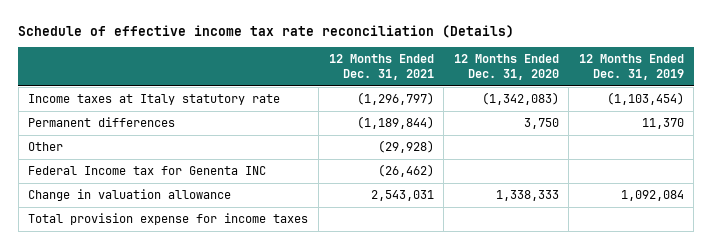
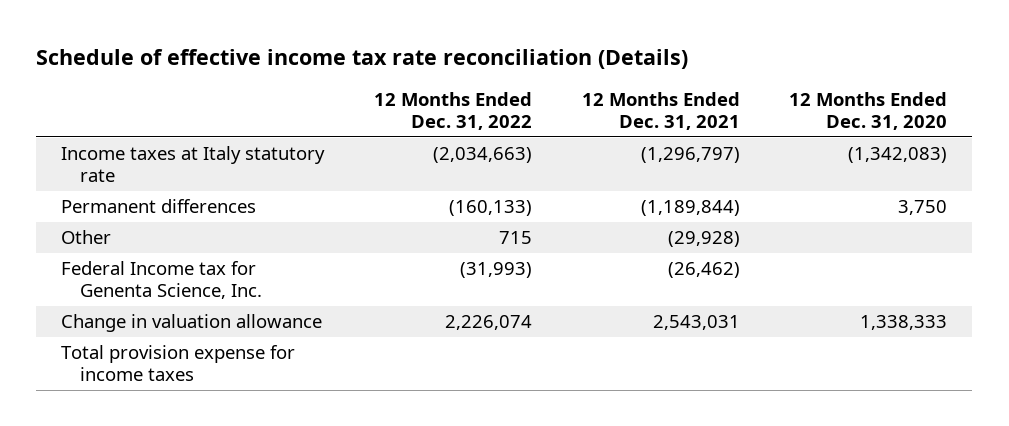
- | 12 Months Ended Dec. 31, 2021 | 12 Months Ended Dec. 31, 2020 | 12 Months Ended Dec. 31, 2019
+ | 12 Months Ended Dec. 31, 2022 | 12 Months Ended Dec. 31, 2021 | 12 Months Ended Dec. 31, 2020
- Federal Income tax for Genenta INC | (26,462) | |
+ Federal Income tax for Genenta Science, Inc. | (31,993) | (26,462) |

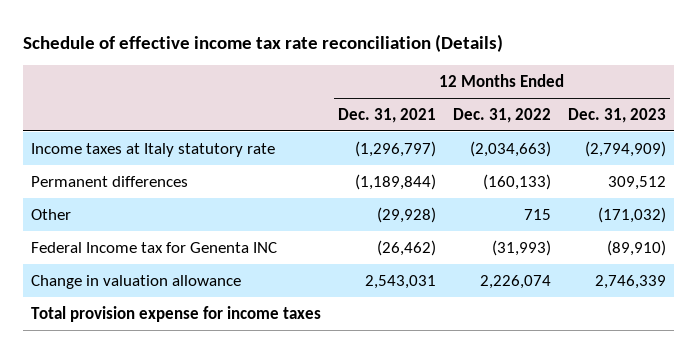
- | 12 Months Ended Dec. 31, 2022 | 12 Months Ended Dec. 31, 2021 | 12 Months Ended Dec. 31, 2020
+ | 12 Months Ended Dec. 31, 2021 | 12 Months Ended Dec. 31, 2022 | 12 Months Ended Dec. 31, 2023
- Federal Income tax for Genenta Science, Inc. | (31,993) | (26,462) |
+ Federal Income tax for Genenta INC | (26,462) | (31,993) | (89,910)

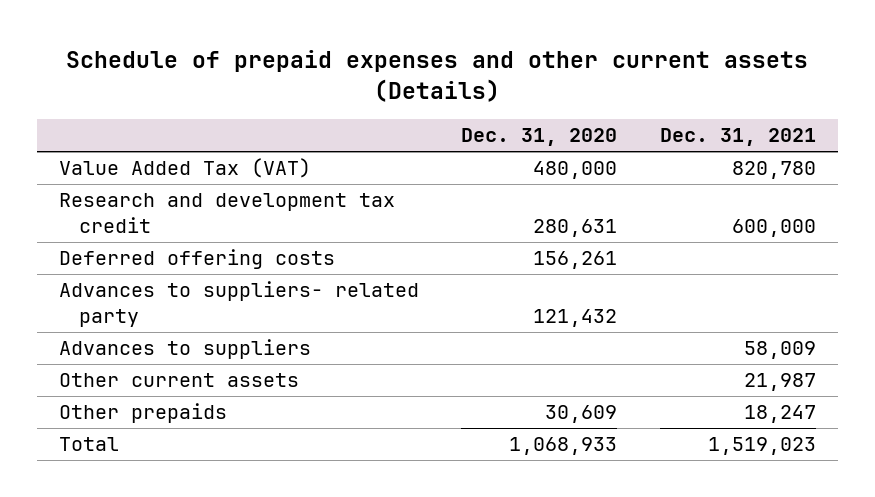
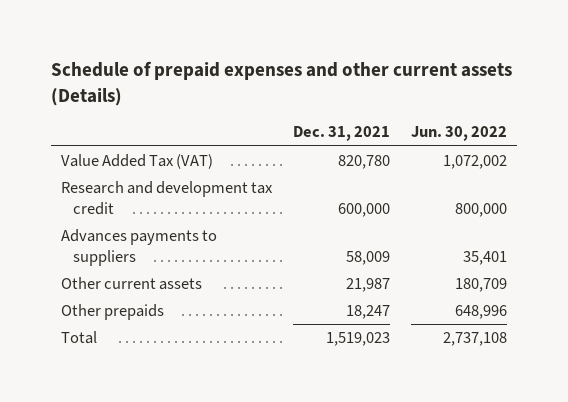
- | Dec. 31, 2020 | Dec. 31, 2021
+ | Dec. 31, 2021 | Jun. 30, 2022
- Deferred offering costs | 156,261 |
- Advances to suppliers- related party | 121,432 |
- Advances to suppliers | | 58,009
+ Advances payments to suppliers | 58,009 | 35,401

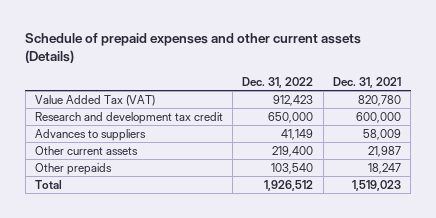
- | Dec. 31, 2021 | Jun. 30, 2022
+ | Dec. 31, 2022 | Dec. 31, 2021
- Advances payments to suppliers | 58,009 | 35,401
+ Advances to suppliers | 41,149 | 58,009

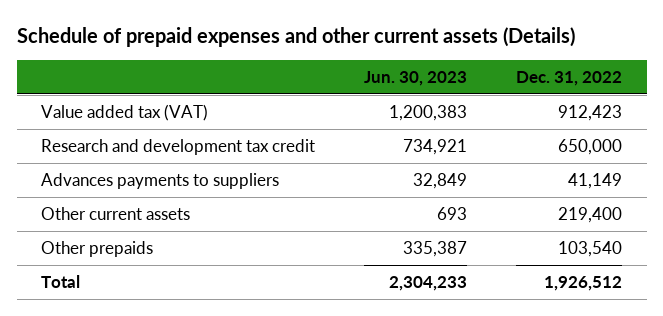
- | Dec. 31, 2022 | Dec. 31, 2021
+ | Jun. 30, 2023 | Dec. 31, 2022
- Value Added Tax (VAT) | 912,423 | 820,780
+ Value added tax (VAT) | 1,200,383 | 912,423
- Advances to suppliers | 41,149 | 58,009
+ Advances payments to suppliers | 32,849 | 41,149

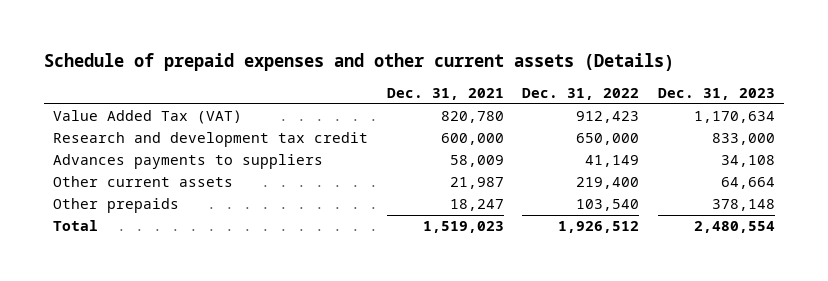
- | Jun. 30, 2023 | Dec. 31, 2022
+ | Dec. 31, 2021 | Dec. 31, 2022 | Dec. 31, 2023
- Value added tax (VAT) | 1,200,383 | 912,423
+ Value Added Tax (VAT) | 820,780 | 912,423 | 1,170,634

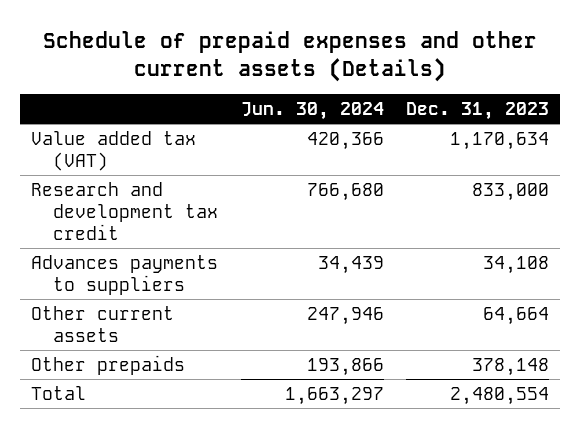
- | Dec. 31, 2021 | Dec. 31, 2022 | Dec. 31, 2023
+ | Jun. 30, 2024 | Dec. 31, 2023
- Value Added Tax (VAT) | 820,780 | 912,423 | 1,170,634
+ Value added tax (VAT) | 420,366 | 1,170,634

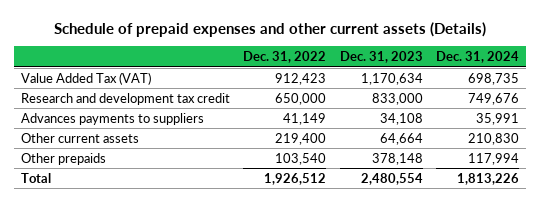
- | Jun. 30, 2024 | Dec. 31, 2023
+ | Dec. 31, 2022 | Dec. 31, 2023 | Dec. 31, 2024
- Value added tax (VAT) | 420,366 | 1,170,634
+ Value Added Tax (VAT) | 912,423 | 1,170,634 | 698,735

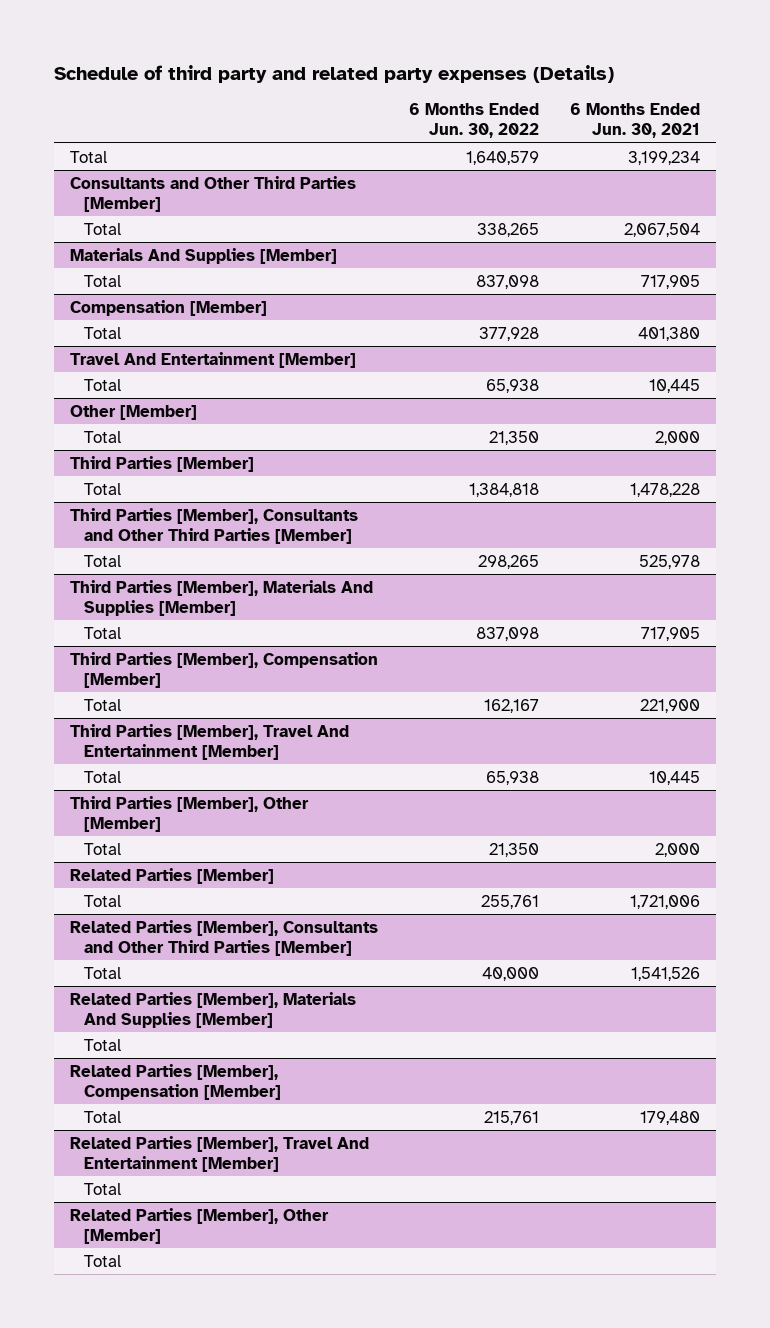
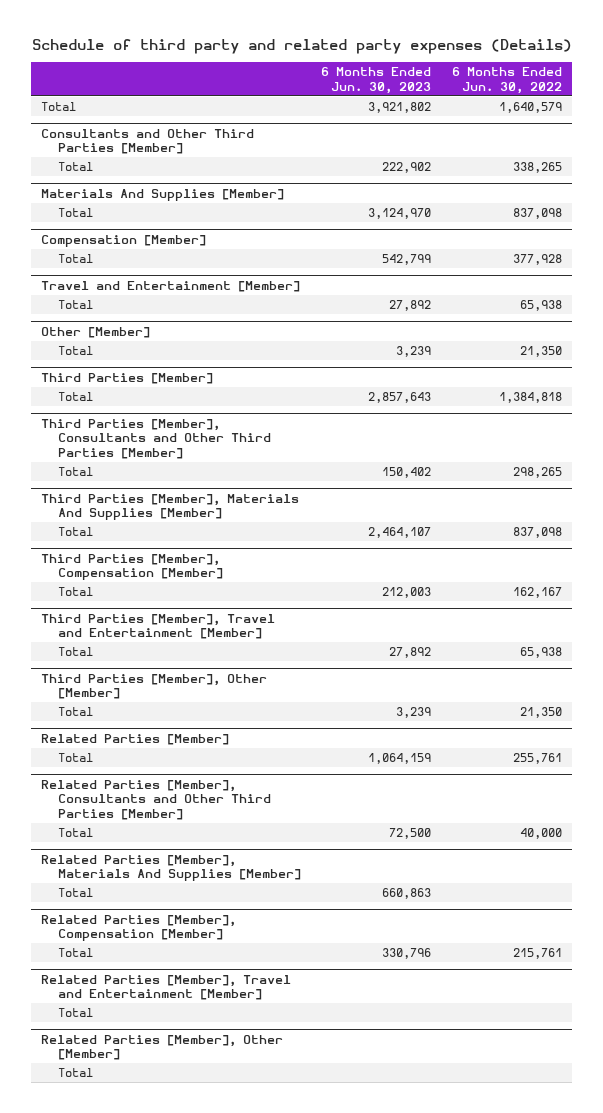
- | 6 Months Ended Jun. 30, 2022 | 6 Months Ended Jun. 30, 2021
+ | 6 Months Ended Jun. 30, 2023 | 6 Months Ended Jun. 30, 2022
- Travel And Entertainment [Member]
+ Travel and Entertainment [Member]
- Third Parties [Member], Travel And Entertainment [Member]
+ Third Parties [Member], Travel and Entertainment [Member]
- Related Parties [Member], Travel And Entertainment [Member]
+ Related Parties [Member], Travel and Entertainment [Member]

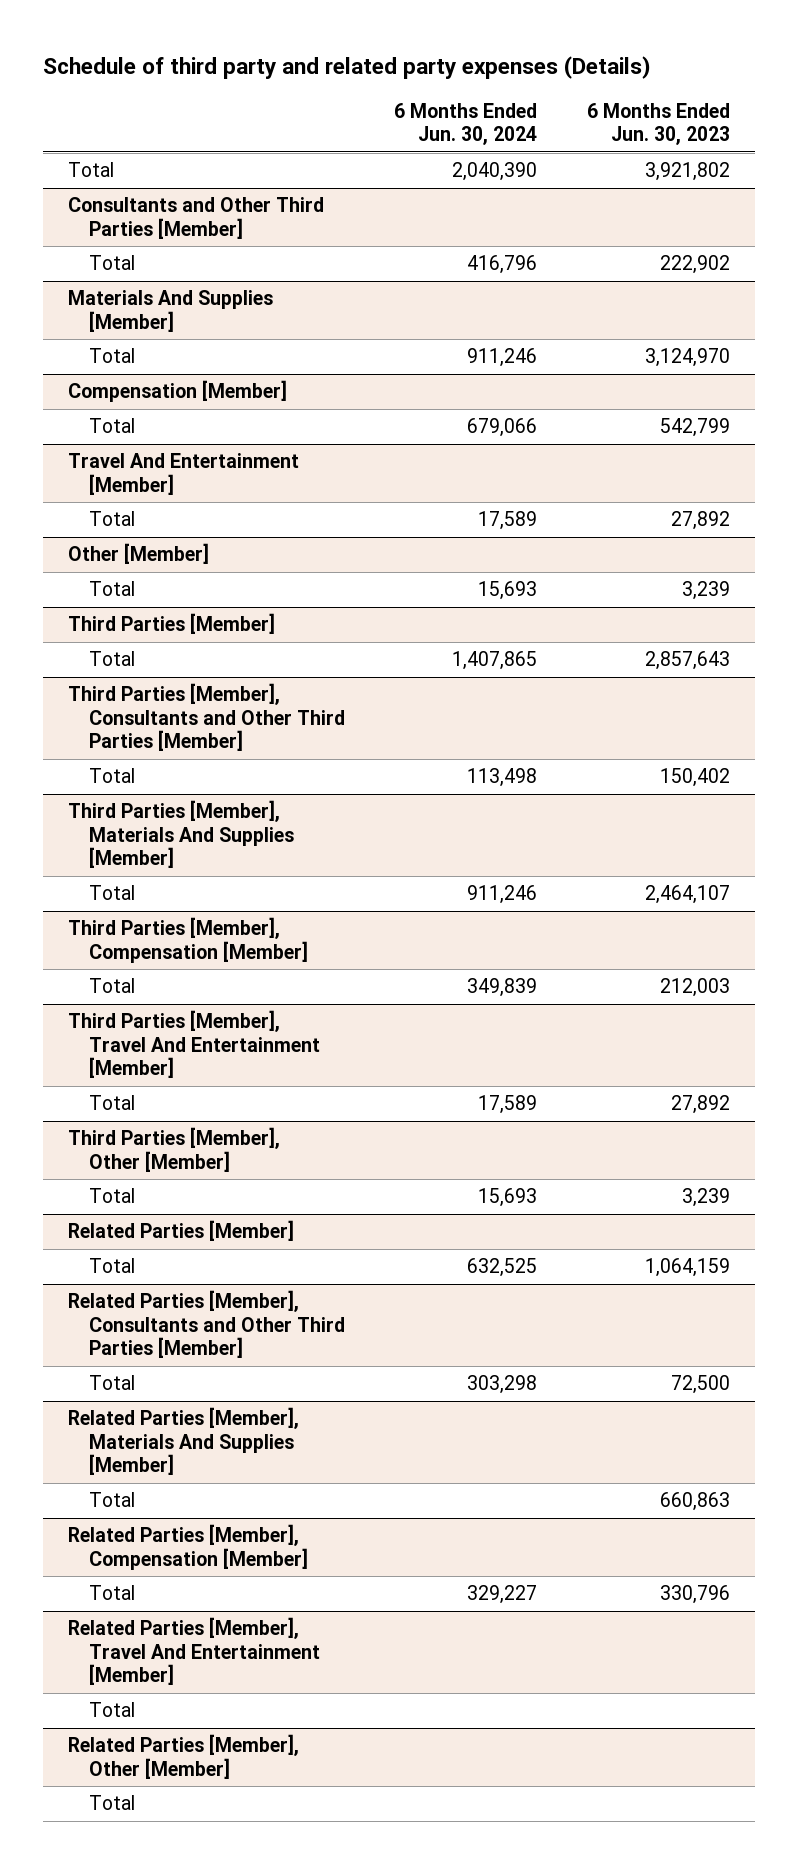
- | 6 Months Ended Jun. 30, 2023 | 6 Months Ended Jun. 30, 2022
+ | 6 Months Ended Jun. 30, 2024 | 6 Months Ended Jun. 30, 2023
- Travel and Entertainment [Member]
+ Travel And Entertainment [Member]
- Third Parties [Member], Travel and Entertainment [Member]
+ Third Parties [Member], Travel And Entertainment [Member]
- Related Parties [Member], Travel and Entertainment [Member]
+ Related Parties [Member], Travel And Entertainment [Member]

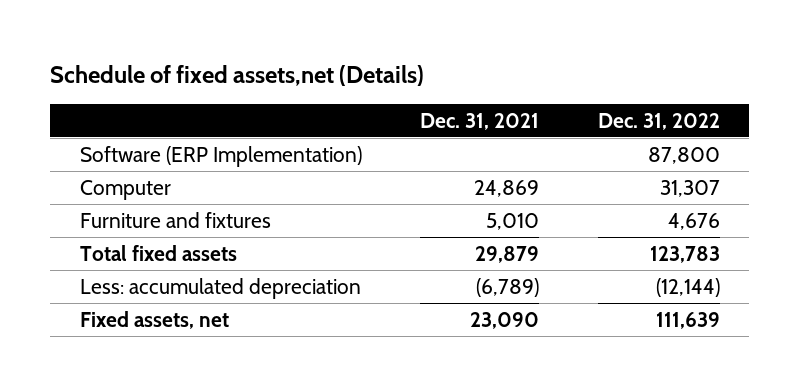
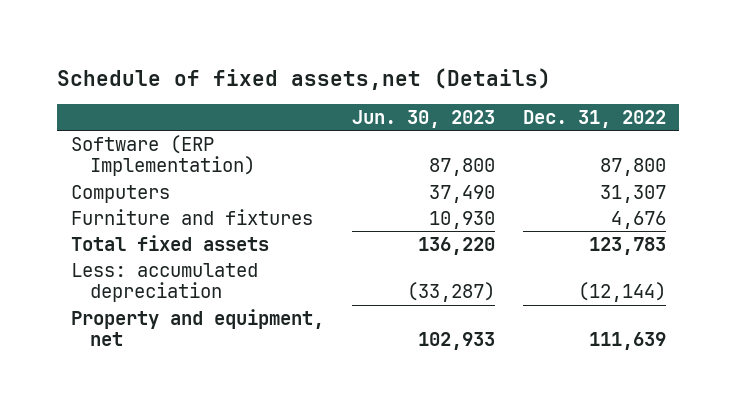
- | Dec. 31, 2021 | Dec. 31, 2022
+ | Jun. 30, 2023 | Dec. 31, 2022
- Computer | 24,869 | 31,307
+ Computers | 37,490 | 31,307
- Fixed assets, net | 23,090 | 111,639
+ Property and equipment, net | 102,933 | 111,639

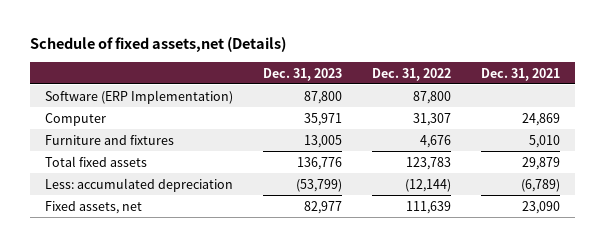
- | Jun. 30, 2023 | Dec. 31, 2022
+ | Dec. 31, 2023 | Dec. 31, 2022 | Dec. 31, 2021
- Computers | 37,490 | 31,307
+ Computer | 35,971 | 31,307 | 24,869
- Property and equipment, net | 102,933 | 111,639
+ Fixed assets, net | 82,977 | 111,639 | 23,090

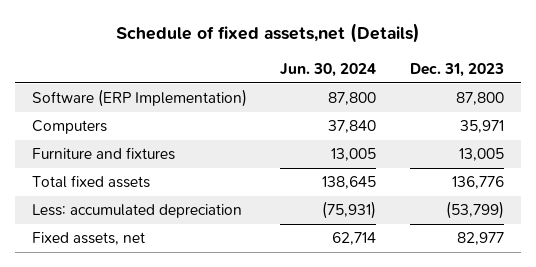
- | Dec. 31, 2023 | Dec. 31, 2022 | Dec. 31, 2021
+ | Jun. 30, 2024 | Dec. 31, 2023
- Computer | 35,971 | 31,307 | 24,869
+ Computers | 37,840 | 35,971

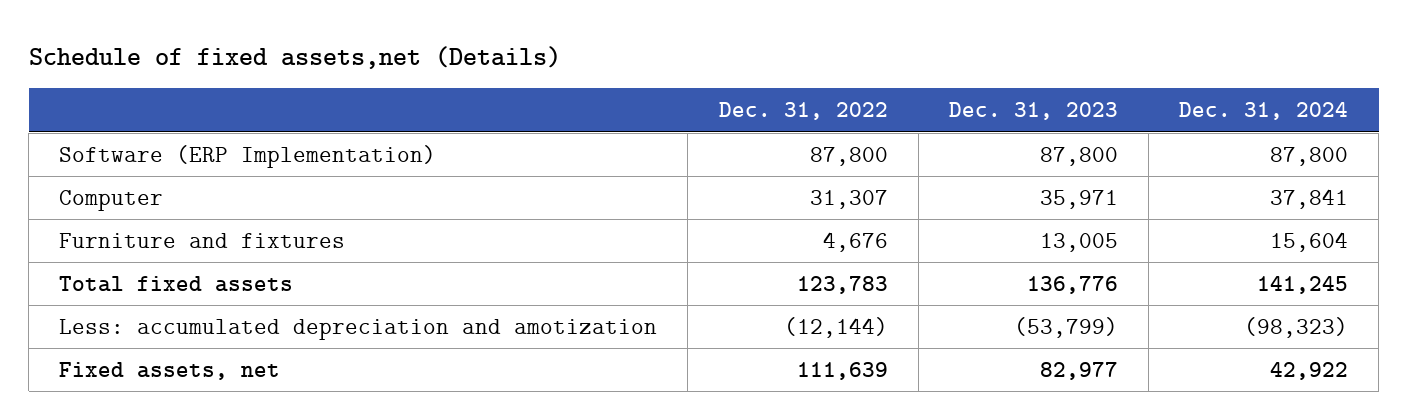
- | Jun. 30, 2024 | Dec. 31, 2023
+ | Dec. 31, 2022 | Dec. 31, 2023 | Dec. 31, 2024
- Computers | 37,840 | 35,971
+ Computer | 31,307 | 35,971 | 37,841
- Less: accumulated depreciation | (75,931) | (53,799)
+ Less: accumulated depreciation and amotization | (12,144) | (53,799) | (98,323)

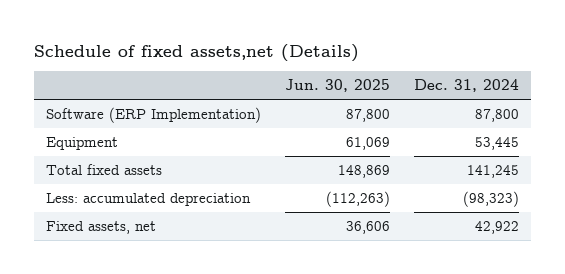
- | Dec. 31, 2022 | Dec. 31, 2023 | Dec. 31, 2024
+ | Jun. 30, 2025 | Dec. 31, 2024
- Computer | 31,307 | 35,971 | 37,841
- Furniture and fixtures | 4,676 | 13,005 | 15,604
+ Equipment | 61,069 | 53,445
- Less: accumulated depreciation and amotization | (12,144) | (53,799) | (98,323)
+ Less: accumulated depreciation | (112,263) | (98,323)

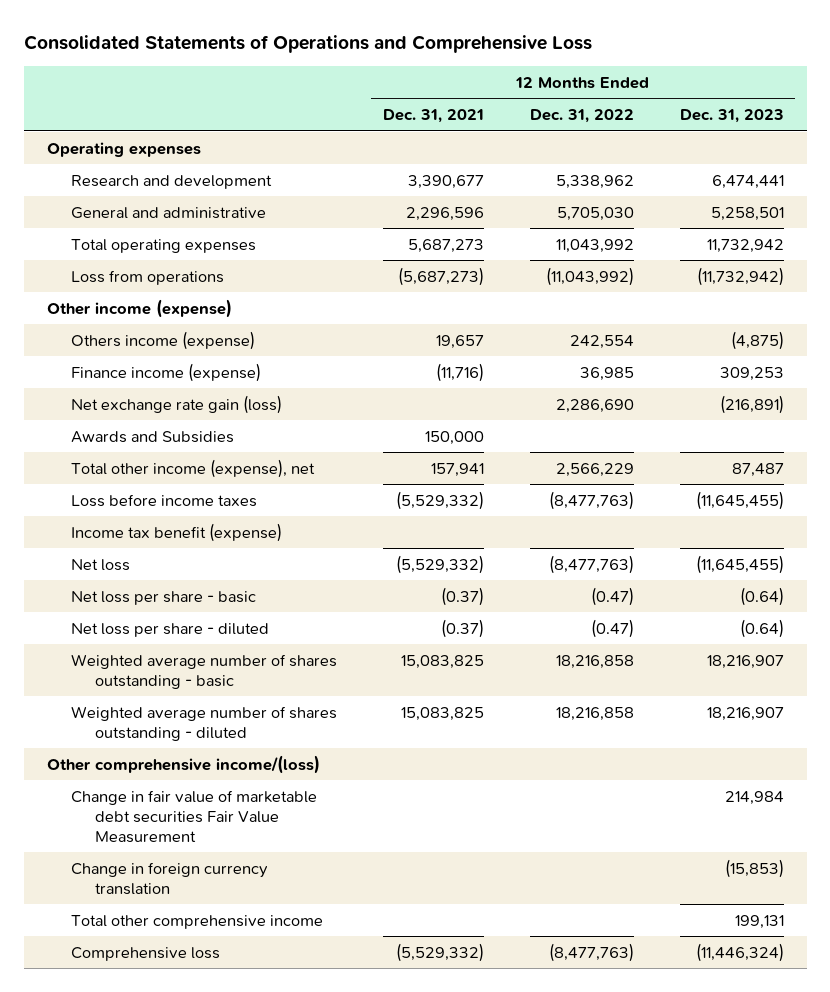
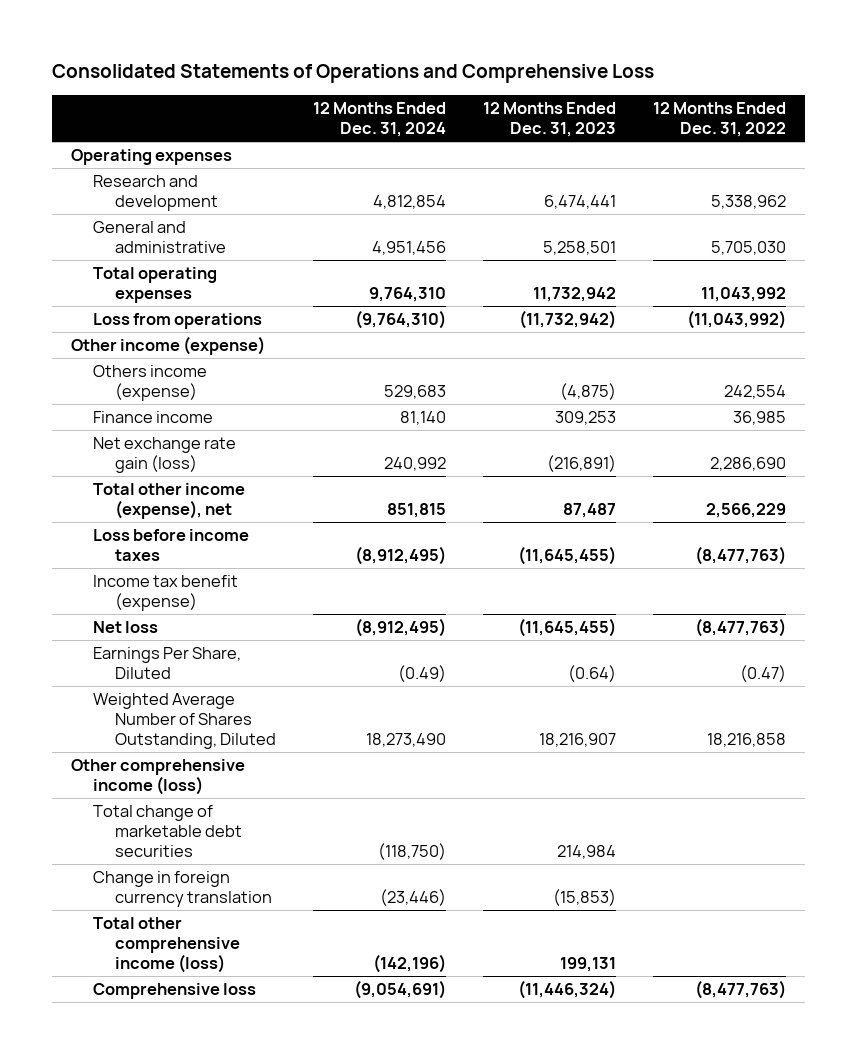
- | 12 Months Ended Dec. 31, 2021 | 12 Months Ended Dec. 31, 2022 | 12 Months Ended Dec. 31, 2023
+ | 12 Months Ended Dec. 31, 2024 | 12 Months Ended Dec. 31, 2023 | 12 Months Ended Dec. 31, 2022
- Finance income (expense) | (11,716) | 36,985 | 309,253
+ Finance income | 81,140 | 309,253 | 36,985
- Awards and Subsidies | 150,000 | |
- Net loss per share - basic | (0.37) | (0.47) | (0.64)
- Net loss per share - diluted | (0.37) | (0.47) | (0.64)
- Weighted average number of shares outstanding - basic | 15,083,825 | 18,216,858 | 18,216,907
- Weighted average number of shares outstanding - diluted | 15,083,825 | 18,216,858 | 18,216,907
- Other comprehensive income/(loss)
- Change in fair value of marketable debt securities Fair Value Measurement | | | 214,984
+ Earnings Per Share, Diluted | (0.49) | (0.64) | (0.47)
+ Weighted Average Number of Shares Outstanding, Diluted | 18,273,490 | 18,216,907 | 18,216,858
+ Other comprehensive income (loss)
+ Total change of marketable debt securities | (118,750) | 214,984 |
- Total other comprehensive income | | | 199,131
+ Total other comprehensive income (loss) | (142,196) | 199,131 |

